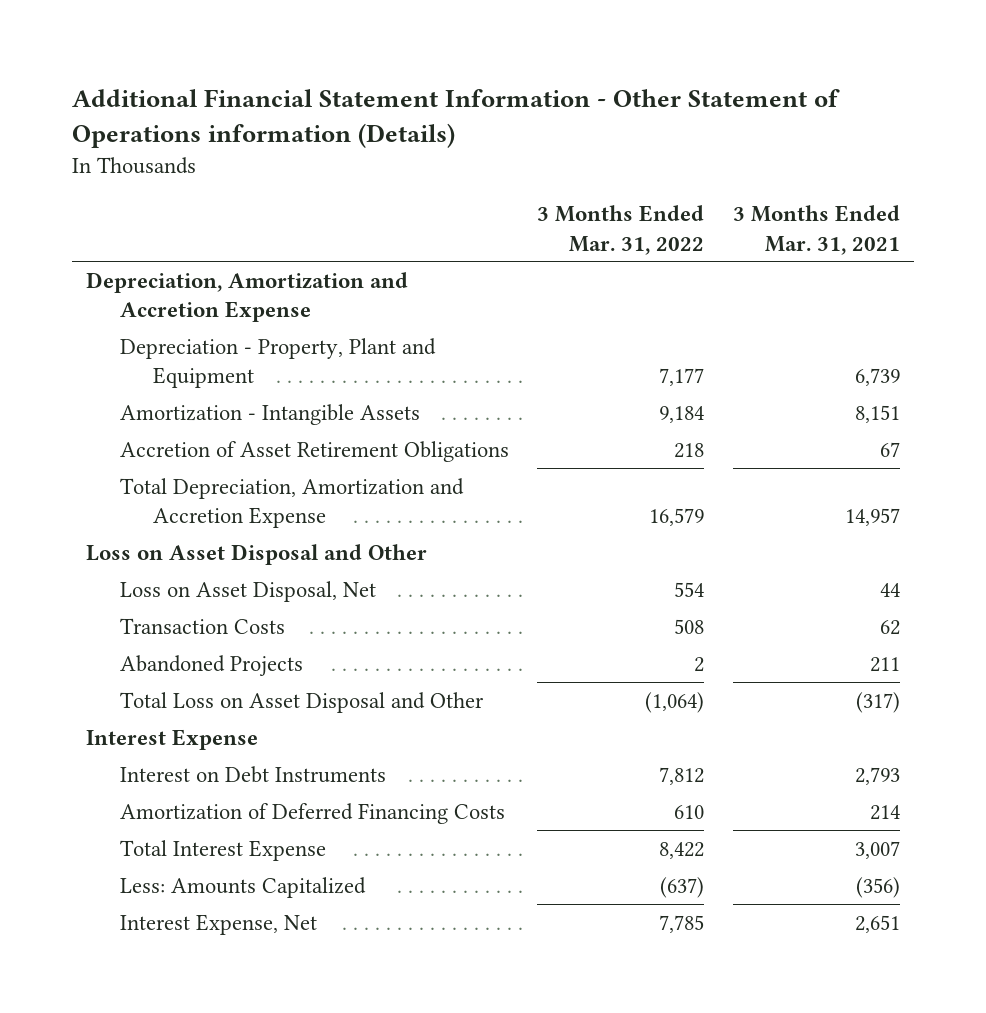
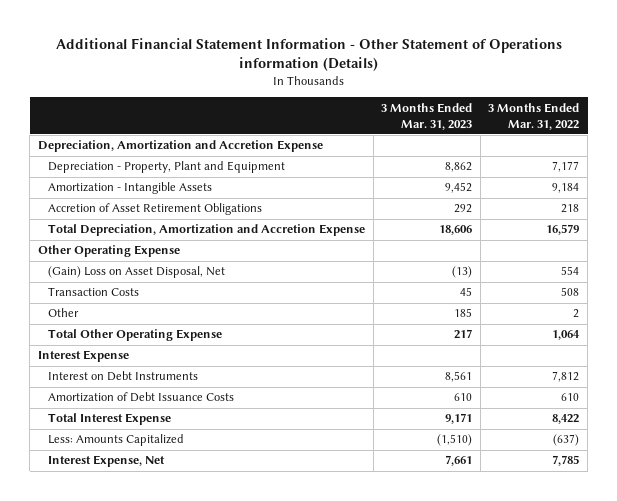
- | 3 Months Ended Mar. 31, 2022 | 3 Months Ended Mar. 31, 2021
+ | 3 Months Ended Mar. 31, 2023 | 3 Months Ended Mar. 31, 2022
- Loss on Asset Disposal and Other
- Loss on Asset Disposal, Net | 554 | 44
+ Other Operating Expense
+ (Gain) Loss on Asset Disposal, Net | (13) | 554
- Abandoned Projects | 2 | 211
- Total Loss on Asset Disposal and Other | (1,064) | (317)
+ Other | 185 | 2
+ Total Other Operating Expense | 217 | 1,064
- Amortization of Deferred Financing Costs | 610 | 214
+ Amortization of Debt Issuance Costs | 610 | 610

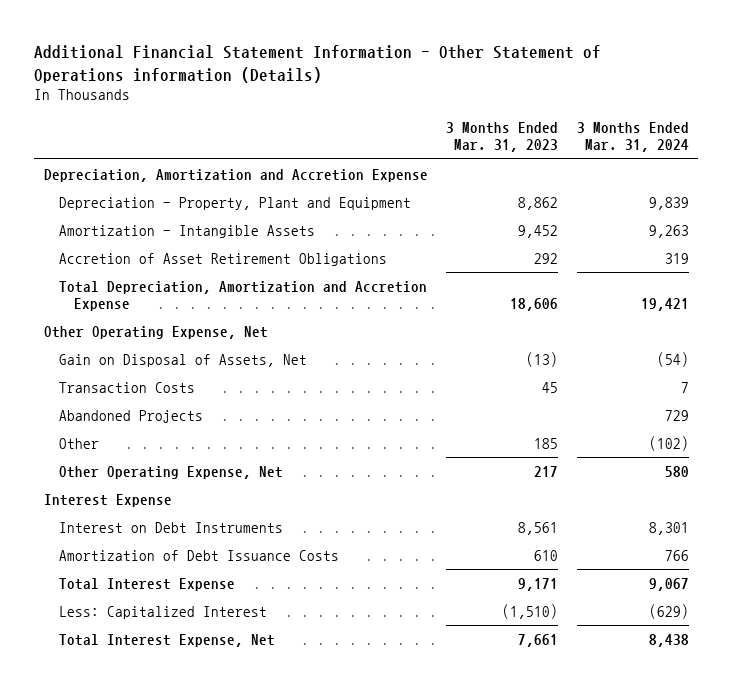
- | 3 Months Ended Mar. 31, 2023 | 3 Months Ended Mar. 31, 2022
+ | 3 Months Ended Mar. 31, 2023 | 3 Months Ended Mar. 31, 2024
- Other Operating Expense
- (Gain) Loss on Asset Disposal, Net | (13) | 554
+ Other Operating Expense, Net
+ Gain on Disposal of Assets, Net | (13) | (54)
+ Abandoned Projects | | 729
- Total Other Operating Expense | 217 | 1,064
+ Other Operating Expense, Net | 217 | 580
- Less: Amounts Capitalized | (1,510) | (637)
- Interest Expense, Net | 7,661 | 7,785
+ Less: Capitalized Interest | (1,510) | (629)
+ Total Interest Expense, Net | 7,661 | 8,438

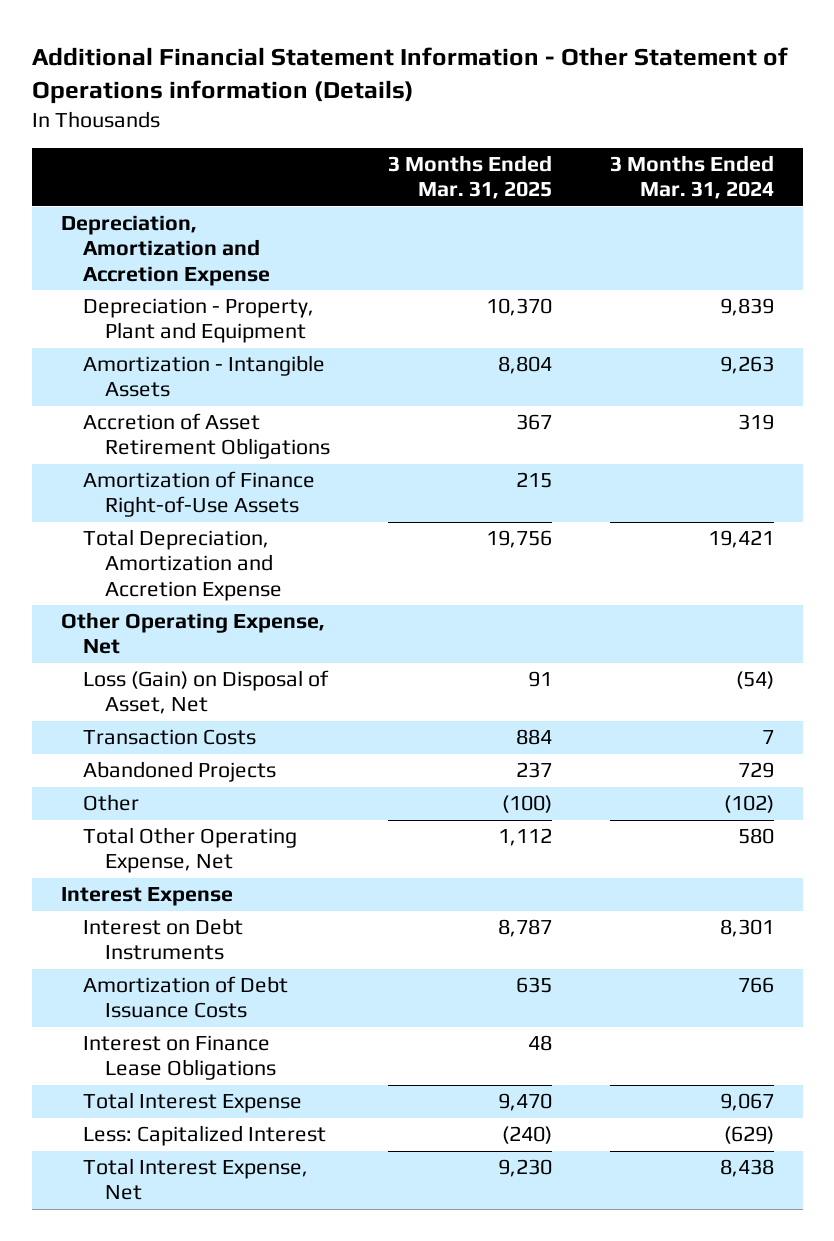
- | 3 Months Ended Mar. 31, 2023 | 3 Months Ended Mar. 31, 2024
+ | 3 Months Ended Mar. 31, 2025 | 3 Months Ended Mar. 31, 2024
+ Amortization of Finance Right-of-Use Assets | 215 |
- Gain on Disposal of Assets, Net | (13) | (54)
+ Loss (Gain) on Disposal of Asset, Net | 91 | (54)
- Other Operating Expense, Net | 217 | 580
+ Total Other Operating Expense, Net | 1,112 | 580
+ Interest on Finance Lease Obligations | 48 |

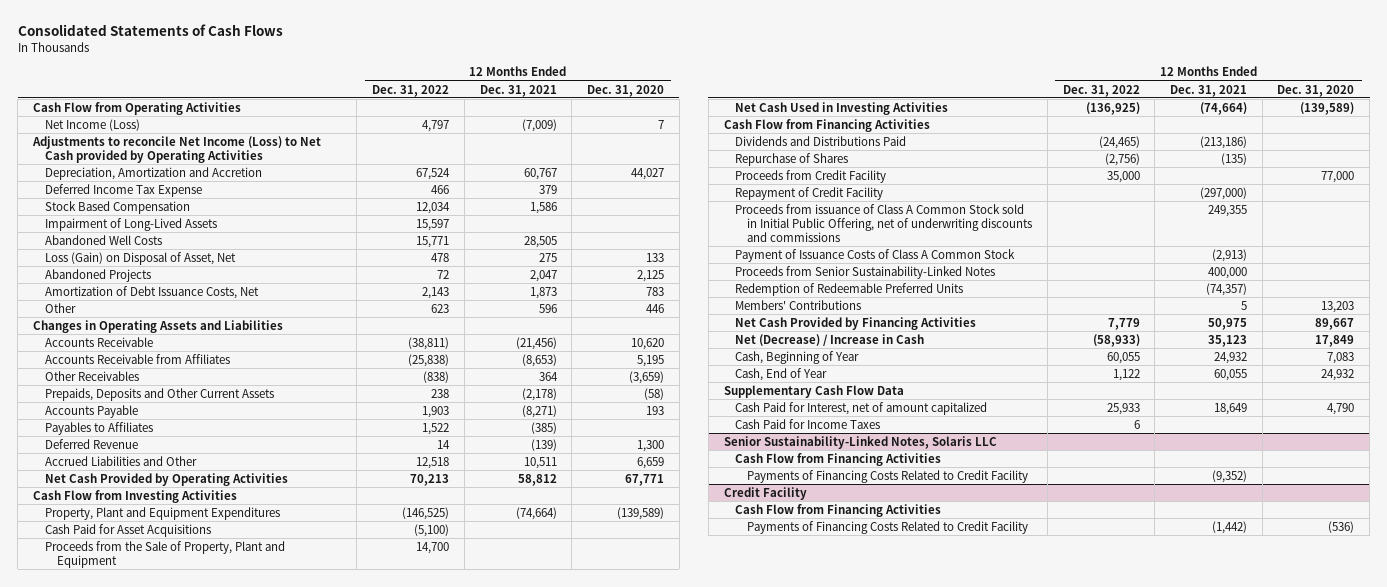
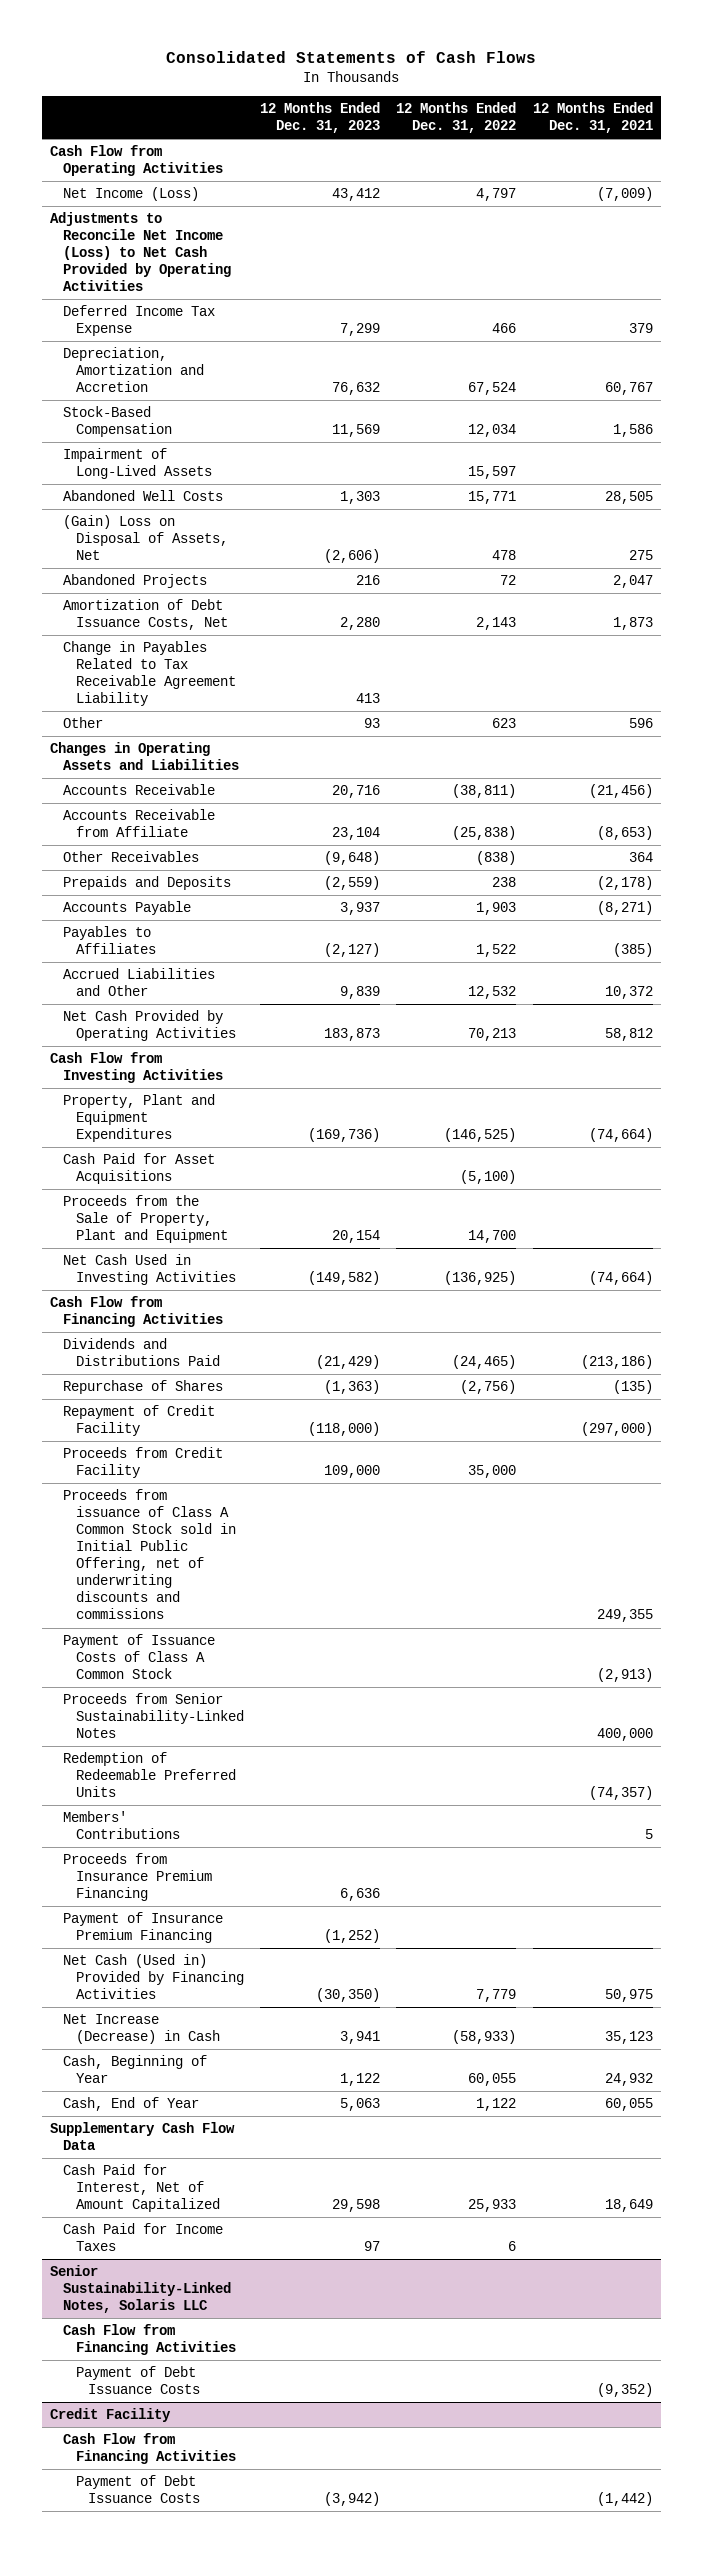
- | 12 Months Ended Dec. 31, 2022 | 12 Months Ended Dec. 31, 2021 | 12 Months Ended Dec. 31, 2020
+ | 12 Months Ended Dec. 31, 2023 | 12 Months Ended Dec. 31, 2022 | 12 Months Ended Dec. 31, 2021
- Adjustments to reconcile Net Income (Loss) to Net Cash provided by Operating Activities
+ Adjustments to Reconcile Net Income (Loss) to Net Cash Provided by Operating Activities
- Stock Based Compensation | 12,034 | 1,586 |
moved down: Depreciation, Amortization and Accretion | 76,632 | 67,524 | 60,767
+ Stock-Based Compensation | 11,569 | 12,034 | 1,586
- Loss (Gain) on Disposal of Asset, Net | 478 | 275 | 133
+ (Gain) Loss on Disposal of Assets, Net | (2,606) | 478 | 275
+ Change in Payables Related to Tax Receivable Agreement Liability | 413 | |
- Accounts Receivable from Affiliates | (25,838) | (8,653) | 5,195
+ Accounts Receivable from Affiliate | 23,104 | (25,838) | (8,653)
- Prepaids, Deposits and Other Current Assets | 238 | (2,178) | (58)
+ Prepaids and Deposits | (2,559) | 238 | (2,178)
- Deferred Revenue | 14 | (139) | 1,300
- Accrued Liabilities and Other | 12,518 | 10,511 | 6,659
+ Accrued Liabilities and Other | 9,839 | 12,532 | 10,372
moved down: Proceeds from Credit Facility | 109,000 | 35,000 |
- Net Cash Provided by Financing Activities | 7,779 | 50,975 | 89,667
- Net (Decrease) / Increase in Cash | (58,933) | 35,123 | 17,849
+ Proceeds from Insurance Premium Financing | 6,636 | |
+ Payment of Insurance Premium Financing | (1,252) | |
+ Net Cash (Used in) Provided by Financing Activities | (30,350) | 7,779 | 50,975
+ Net Increase (Decrease) in Cash | 3,941 | (58,933) | 35,123
- Cash Paid for Interest, net of amount capitalized | 25,933 | 18,649 | 4,790
+ Cash Paid for Interest, Net of Amount Capitalized | 29,598 | 25,933 | 18,649
@ Senior Sustainability-Linked Notes, Solaris LLC
- Payments of Financing Costs Related to Credit Facility | | (9,352) |
+ Payment of Debt Issuance Costs | | | (9,352)
@ Credit Facility
- Payments of Financing Costs Related to Credit Facility | | (1,442) | (536)
+ Payment of Debt Issuance Costs | (3,942) | | (1,442)

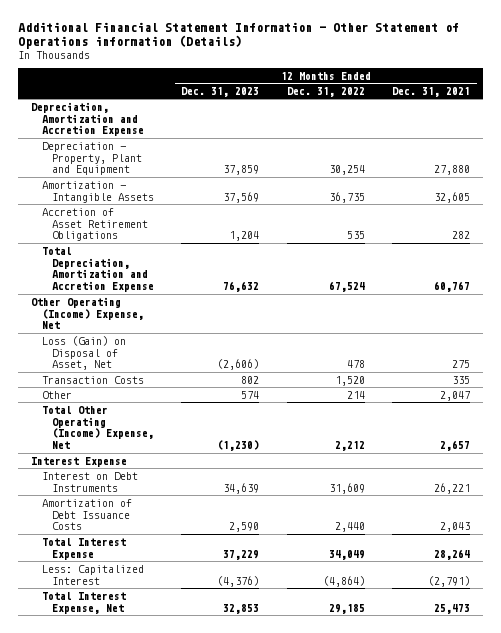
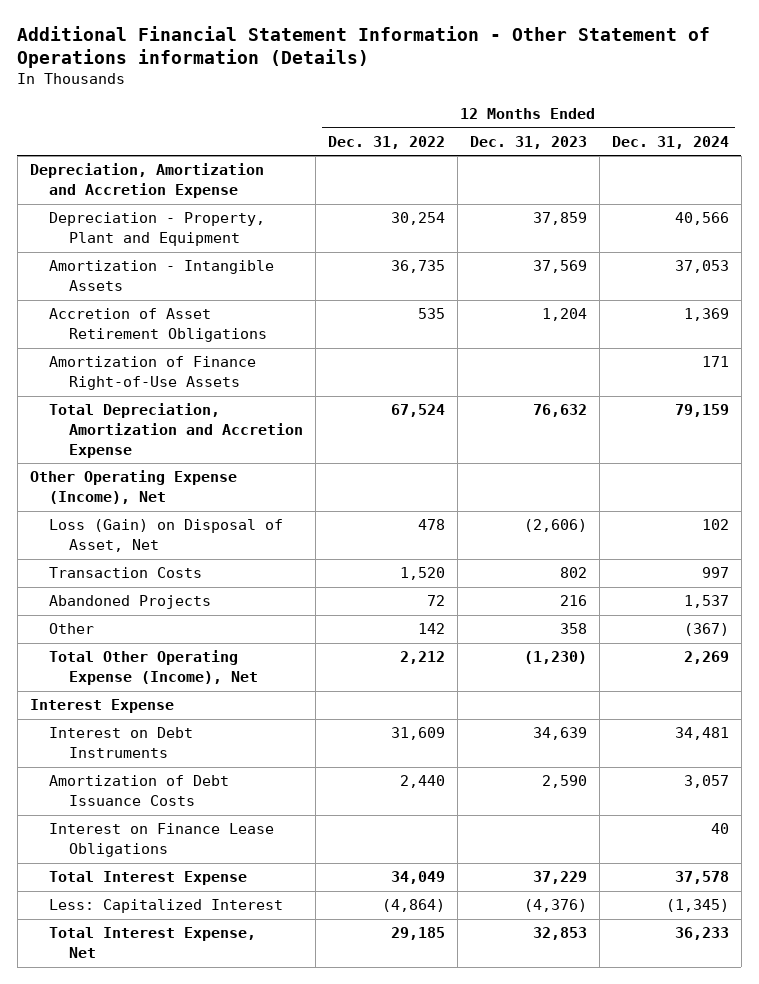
- | 12 Months Ended Dec. 31, 2023 | 12 Months Ended Dec. 31, 2022 | 12 Months Ended Dec. 31, 2021
+ | 12 Months Ended Dec. 31, 2022 | 12 Months Ended Dec. 31, 2023 | 12 Months Ended Dec. 31, 2024
+ Amortization of Finance Right-of-Use Assets | | | 171
- Other Operating (Income) Expense, Net
+ Other Operating Expense (Income), Net
- Other | 574 | 214 | 2,047
- Total Other Operating (Income) Expense, Net | (1,230) | 2,212 | 2,657
+ Abandoned Projects | 72 | 216 | 1,537
+ Other | 142 | 358 | (367)
+ Total Other Operating Expense (Income), Net | 2,212 | (1,230) | 2,269
+ Interest on Finance Lease Obligations | | | 40

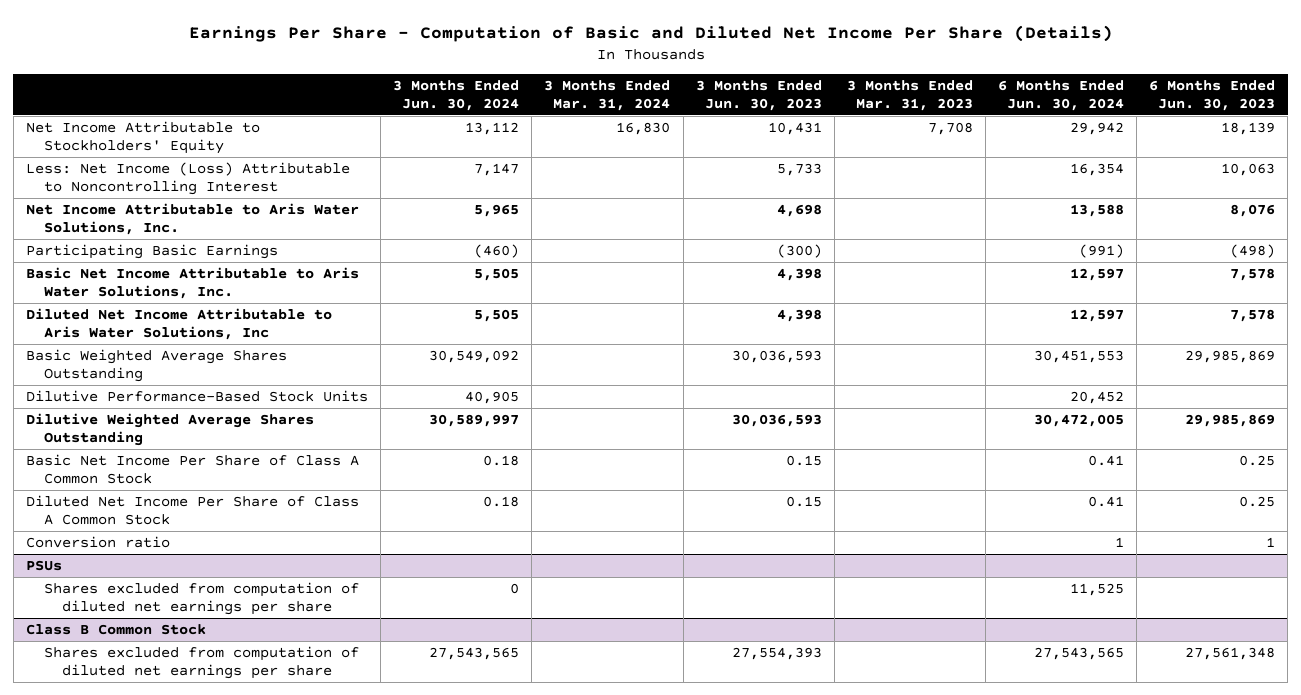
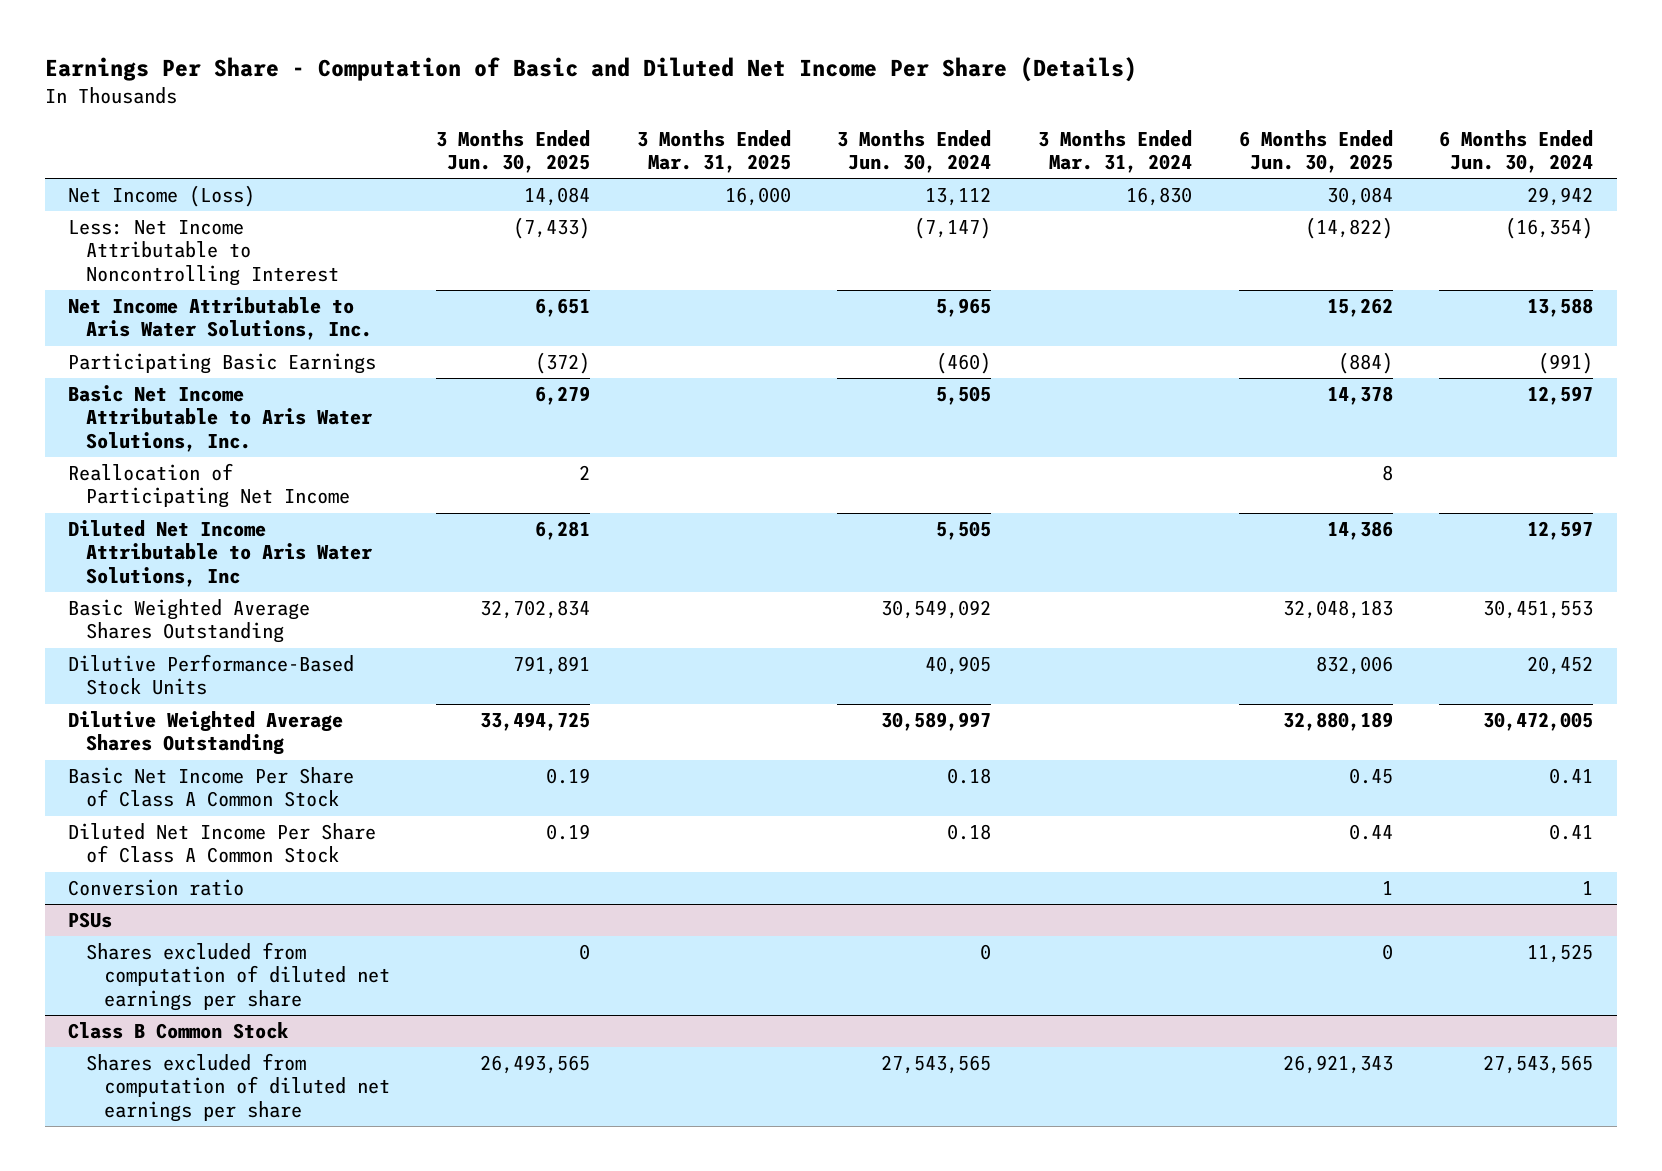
- | 3 Months Ended Jun. 30, 2024 | 3 Months Ended Mar. 31, 2024 | 3 Months Ended Jun. 30, 2023 | 3 Months Ended Mar. 31, 2023 | 6 Months Ended Jun. 30, 2024 | 6 Months Ended Jun. 30, 2023
+ | 3 Months Ended Jun. 30, 2025 | 3 Months Ended Mar. 31, 2025 | 3 Months Ended Jun. 30, 2024 | 3 Months Ended Mar. 31, 2024 | 6 Months Ended Jun. 30, 2025 | 6 Months Ended Jun. 30, 2024
- Net Income Attributable to Stockholders' Equity | 13,112 | 16,830 | 10,431 | 7,708 | 29,942 | 18,139
- Less: Net Income (Loss) Attributable to Noncontrolling Interest | 7,147 | | 5,733 | | 16,354 | 10,063
+ Net Income (Loss) | 14,084 | 16,000 | 13,112 | 16,830 | 30,084 | 29,942
+ Less: Net Income Attributable to Noncontrolling Interest | (7,433) | | (7,147) | | (14,822) | (16,354)
+ Reallocation of Participating Net Income | 2 | | | | 8 |

